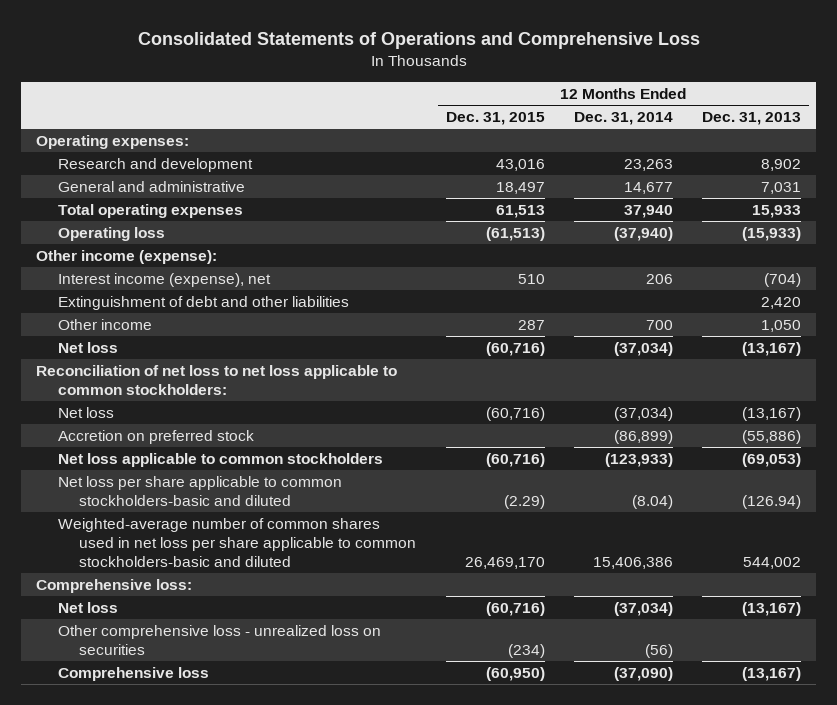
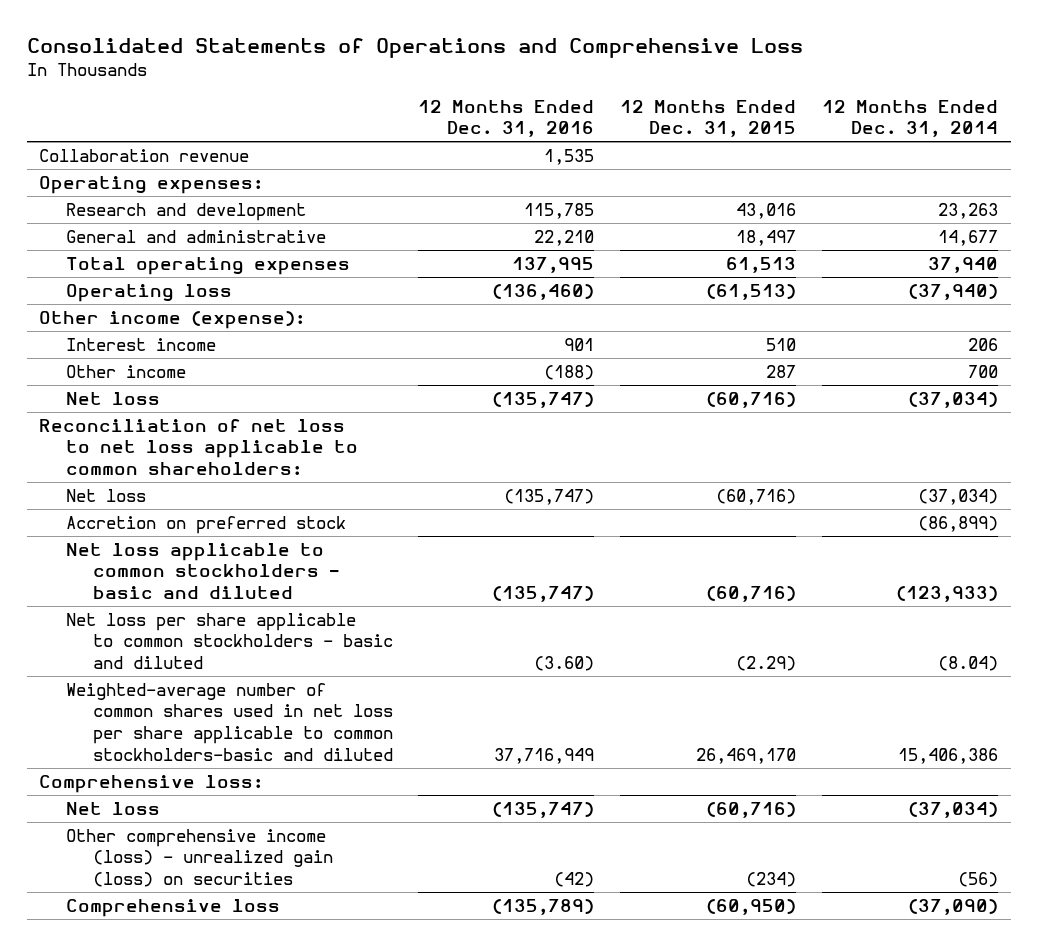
- | 12 Months Ended Dec. 31, 2015 | 12 Months Ended Dec. 31, 2014 | 12 Months Ended Dec. 31, 2013
+ | 12 Months Ended Dec. 31, 2016 | 12 Months Ended Dec. 31, 2015 | 12 Months Ended Dec. 31, 2014
+ Collaboration revenue | 1,535 | |
- Interest income (expense), net | 510 | 206 | (704)
- Extinguishment of debt and other liabilities | | | 2,420
+ Interest income | 901 | 510 | 206
- Reconciliation of net loss to net loss applicable to common stockholders:
+ Reconciliation of net loss to net loss applicable to common shareholders:
- Net loss applicable to common stockholders | (60,716) | (123,933) | (69,053)
- Net loss per share applicable to common stockholders-basic and diluted | (2.29) | (8.04) | (126.94)
+ Net loss applicable to common stockholders - basic and diluted | (135,747) | (60,716) | (123,933)
+ Net loss per share applicable to common stockholders - basic and diluted | (3.60) | (2.29) | (8.04)
- Other comprehensive loss - unrealized loss on securities | (234) | (56) |
+ Other comprehensive income (loss) - unrealized gain (loss) on securities | (42) | (234) | (56)

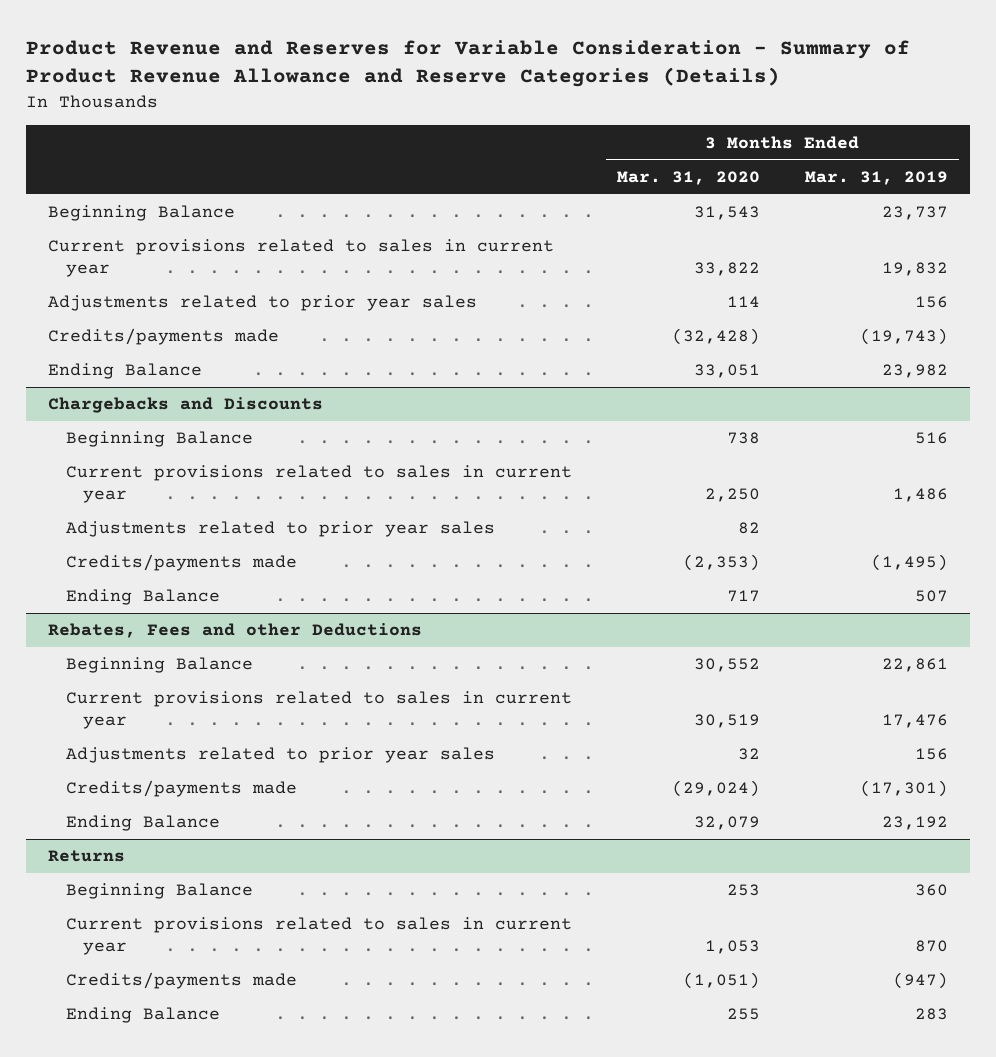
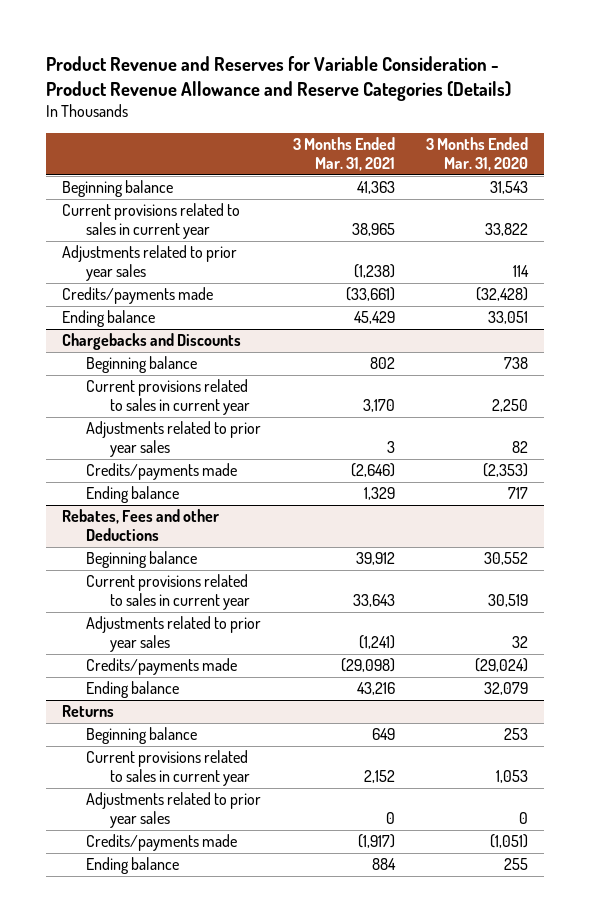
- Product Revenue and Reserves for Variable Consideration - Summary of Product Revenue Allowance and Reserve Categories (Details)
+ Product Revenue and Reserves for Variable Consideration - Product Revenue Allowance and Reserve Categories (Details)
- | 3 Months Ended Mar. 31, 2020 | 3 Months Ended Mar. 31, 2019
+ | 3 Months Ended Mar. 31, 2021 | 3 Months Ended Mar. 31, 2020
- Beginning Balance | 31,543 | 23,737
+ Beginning balance | 41,363 | 31,543
- Ending Balance | 33,051 | 23,982
+ Ending balance | 45,429 | 33,051
@ Chargebacks and Discounts
- Beginning Balance | 738 | 516
+ Beginning balance | 802 | 738
- Ending Balance | 717 | 507
+ Ending balance | 1,329 | 717
@ Rebates, Fees and other Deductions
- Beginning Balance | 30,552 | 22,861
+ Beginning balance | 39,912 | 30,552
- Ending Balance | 32,079 | 23,192
+ Ending balance | 43,216 | 32,079
@ Returns
- Beginning Balance | 253 | 360
+ Beginning balance | 649 | 253
+ Adjustments related to prior year sales | 0 | 0
- Ending Balance | 255 | 283
+ Ending balance | 884 | 255

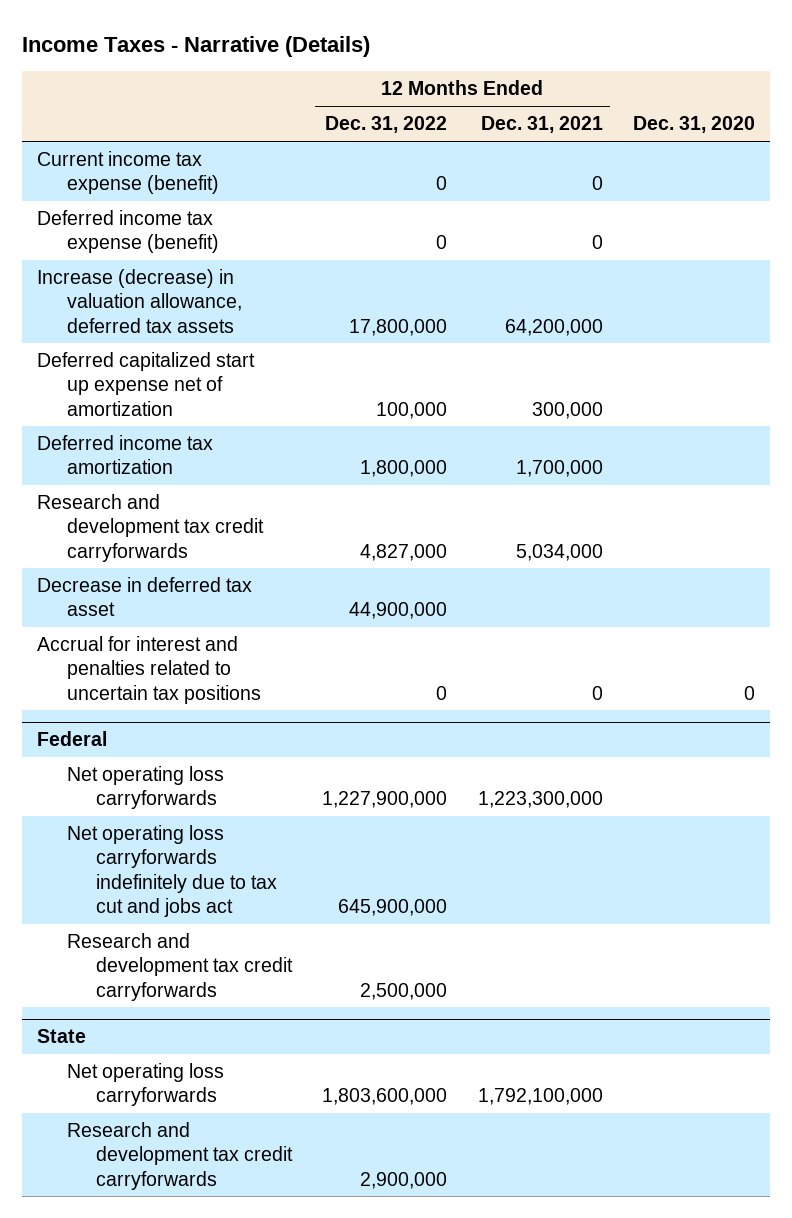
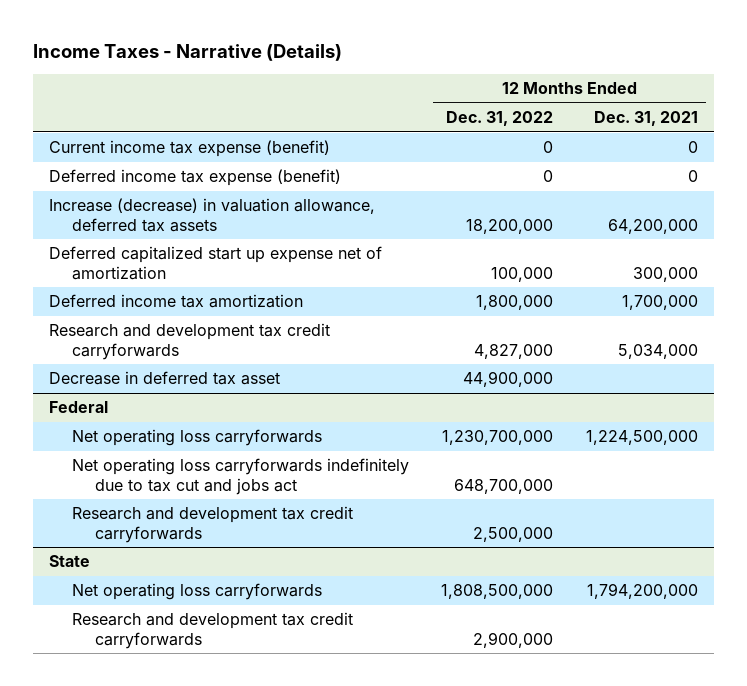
- | 12 Months Ended Dec. 31, 2022 | 12 Months Ended Dec. 31, 2021 | Dec. 31, 2020
+ | 12 Months Ended Dec. 31, 2022 | 12 Months Ended Dec. 31, 2021
- Increase (decrease) in valuation allowance, deferred tax assets | 17,800,000 | 64,200,000 |
+ Increase (decrease) in valuation allowance, deferred tax assets | 18,200,000 | 64,200,000
- Accrual for interest and penalties related to uncertain tax positions | 0 | 0 | 0
@ Federal
- Net operating loss carryforwards | 1,227,900,000 | 1,223,300,000 |
- Net operating loss carryforwards indefinitely due to tax cut and jobs act | 645,900,000 | |
+ Net operating loss carryforwards | 1,230,700,000 | 1,224,500,000
+ Net operating loss carryforwards indefinitely due to tax cut and jobs act | 648,700,000 |
@ State
- Net operating loss carryforwards | 1,803,600,000 | 1,792,100,000 |
+ Net operating loss carryforwards | 1,808,500,000 | 1,794,200,000

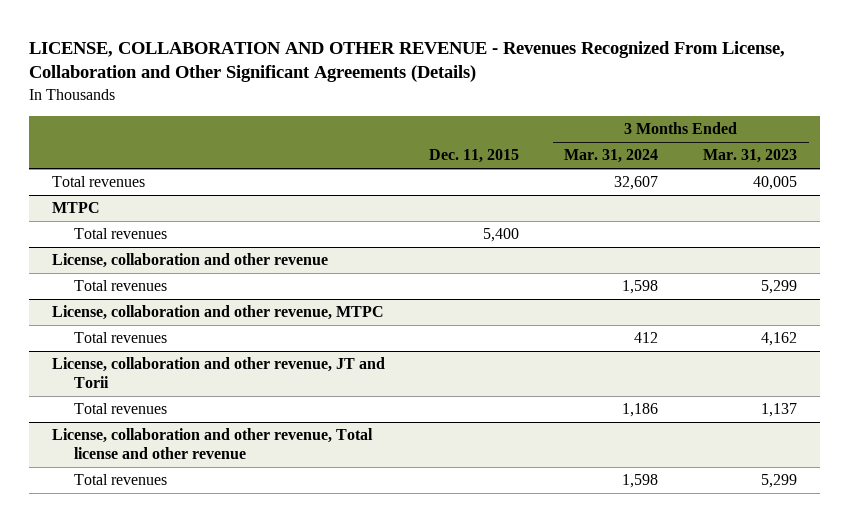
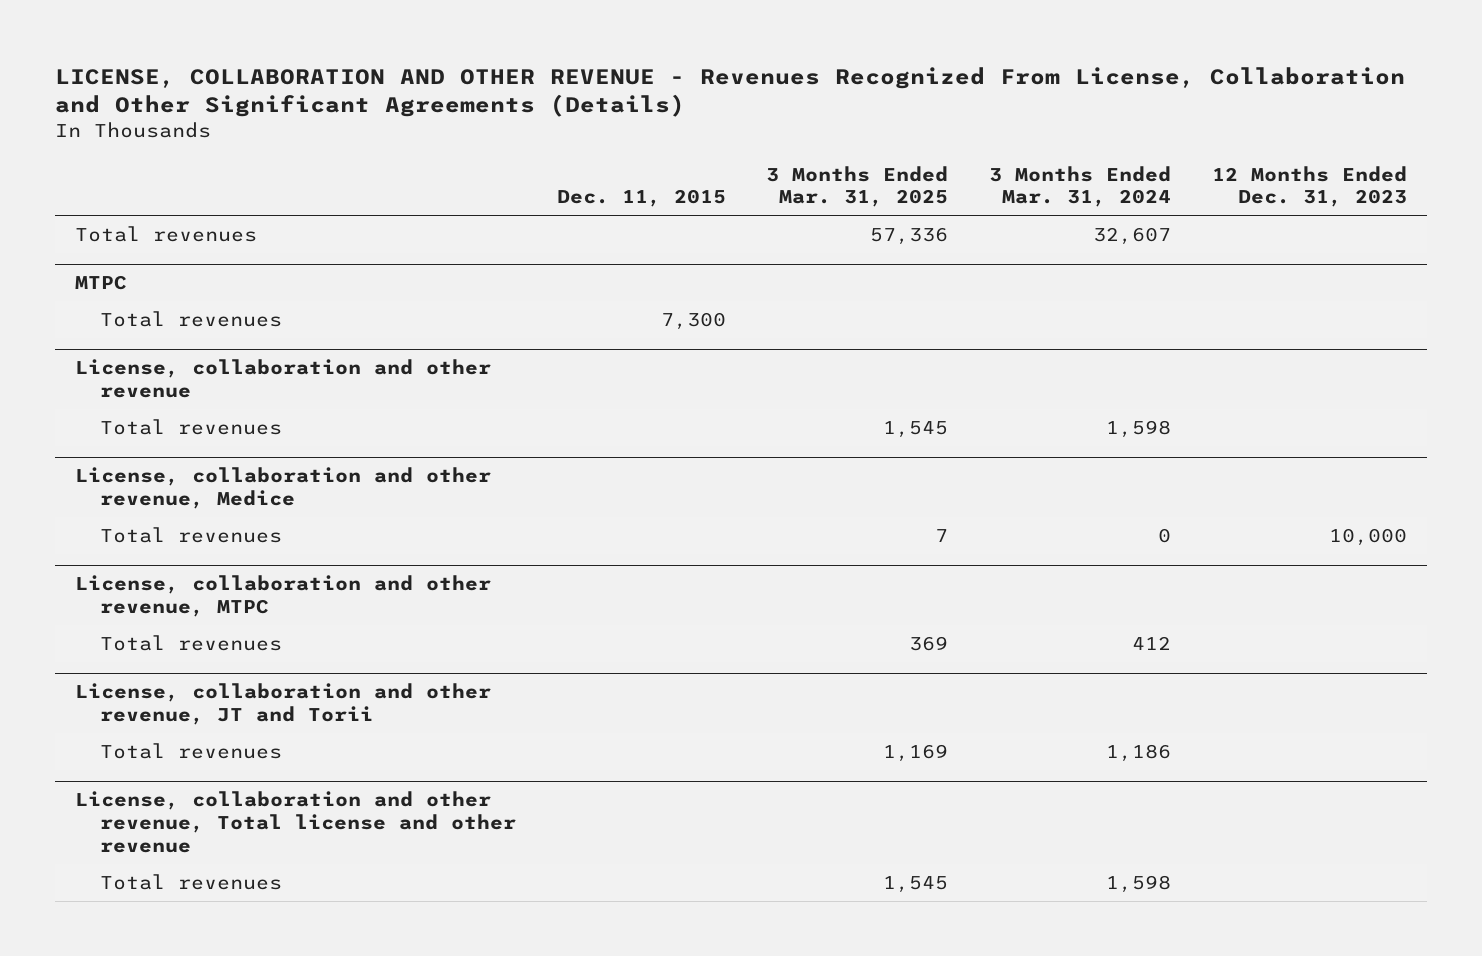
- | Dec. 11, 2015 | 3 Months Ended Mar. 31, 2024 | 3 Months Ended Mar. 31, 2023
+ | Dec. 11, 2015 | 3 Months Ended Mar. 31, 2025 | 3 Months Ended Mar. 31, 2024 | 12 Months Ended Dec. 31, 2023
@ MTPC
- Total revenues | 5,400 | |
+ Total revenues | 7,300 | | |
+ License, collaboration and other revenue, Medice
+ Total revenues | | 7 | 0 | 10,000

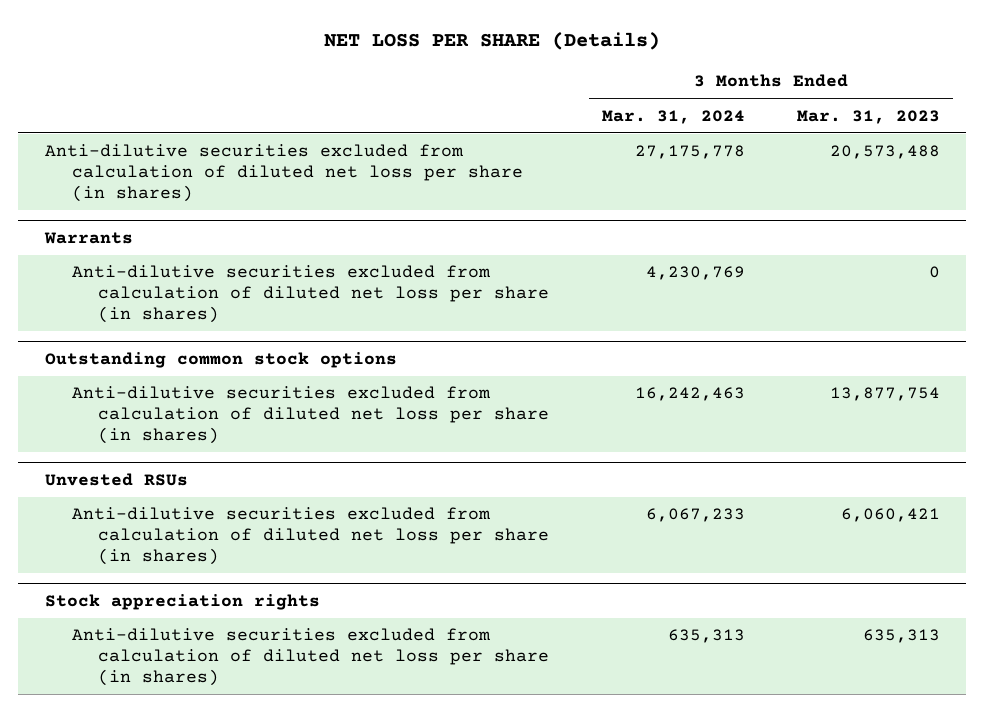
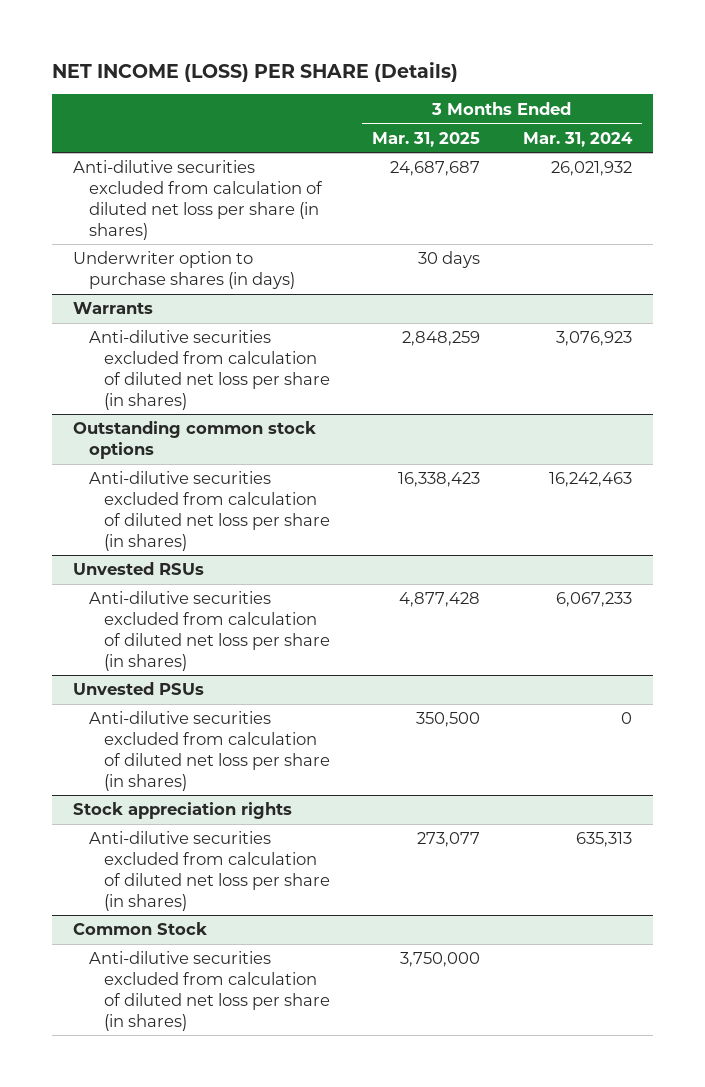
- NET LOSS PER SHARE (Details)
+ NET INCOME (LOSS) PER SHARE (Details)
- | 3 Months Ended Mar. 31, 2024 | 3 Months Ended Mar. 31, 2023
+ | 3 Months Ended Mar. 31, 2025 | 3 Months Ended Mar. 31, 2024
- Anti-dilutive securities excluded from calculation of diluted net loss per share (in shares) | 27,175,778 | 20,573,488
+ Anti-dilutive securities excluded from calculation of diluted net loss per share (in shares) | 24,687,687 | 26,021,932
+ Underwriter option to purchase shares (in days) | 30 days |
@ Warrants
- Anti-dilutive securities excluded from calculation of diluted net loss per share (in shares) | 4,230,769 | 0
+ Anti-dilutive securities excluded from calculation of diluted net loss per share (in shares) | 2,848,259 | 3,076,923
+ Unvested PSUs
+ Anti-dilutive securities excluded from calculation of diluted net loss per share (in shares) | 350,500 | 0
+ Common Stock
+ Anti-dilutive securities excluded from calculation of diluted net loss per share (in shares) | 3,750,000 |

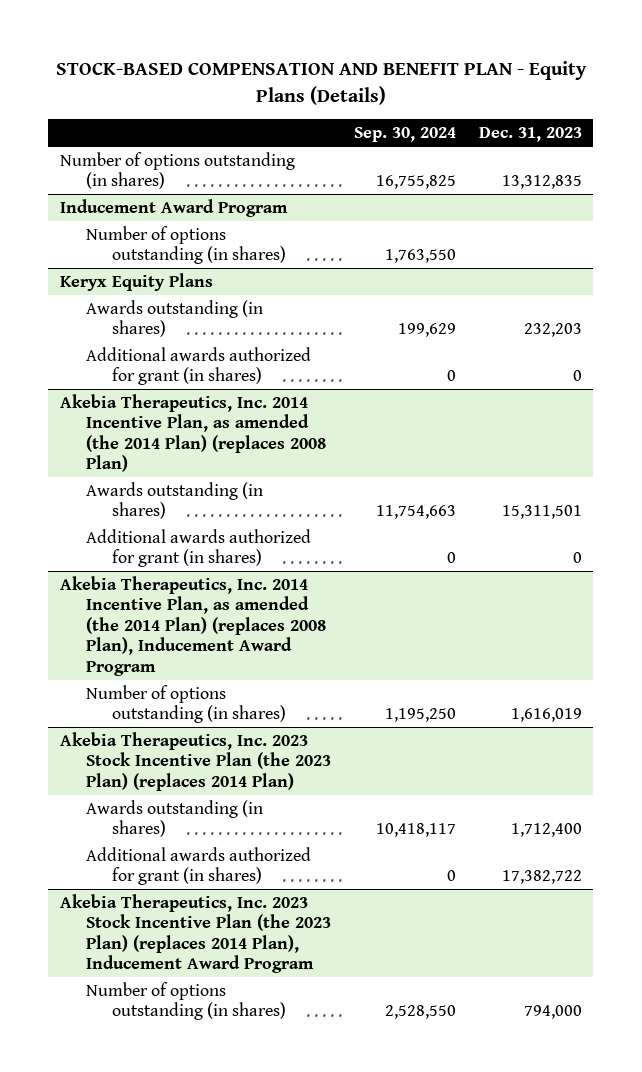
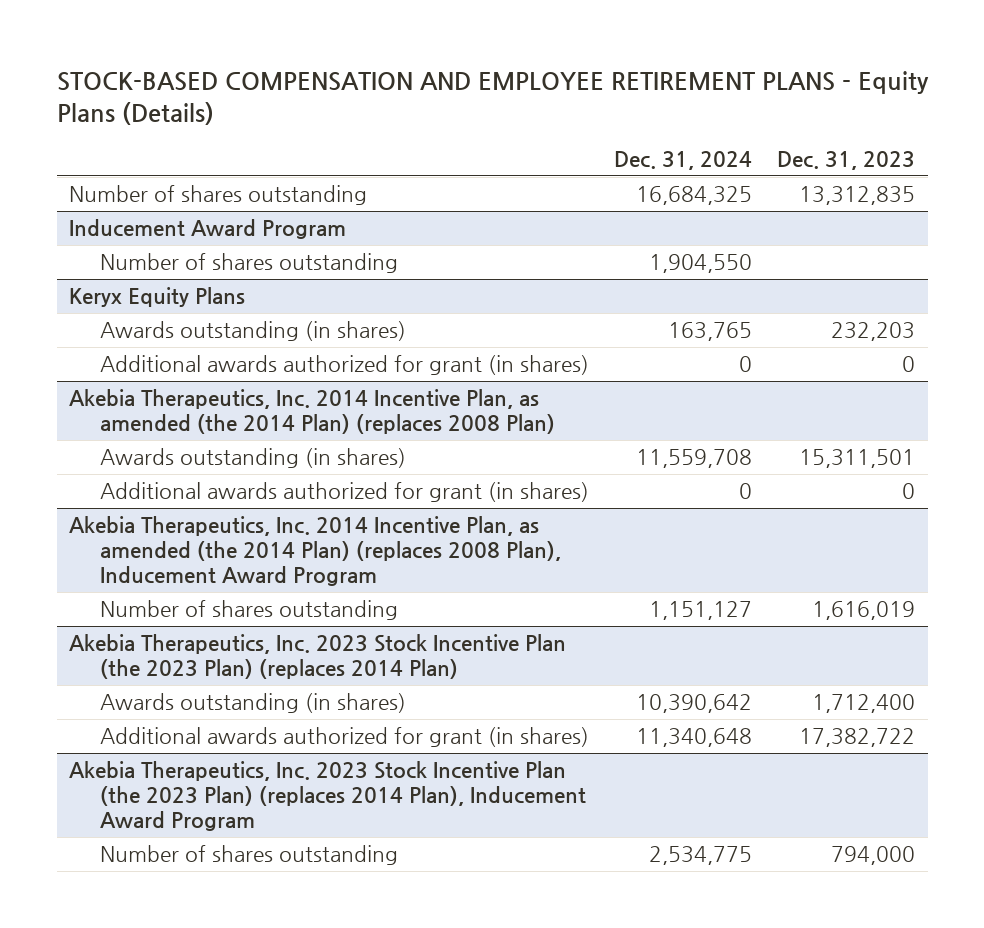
- STOCK-BASED COMPENSATION AND BENEFIT PLAN - Equity Plans (Details)
+ STOCK-BASED COMPENSATION AND EMPLOYEE RETIREMENT PLANS - Equity Plans (Details)
- | Sep. 30, 2024 | Dec. 31, 2023
+ | Dec. 31, 2024 | Dec. 31, 2023
- Number of options outstanding (in shares) | 16,755,825 | 13,312,835
+ Number of shares outstanding | 16,684,325 | 13,312,835
@ Inducement Award Program
- Number of options outstanding (in shares) | 1,763,550 |
+ Number of shares outstanding | 1,904,550 |
@ Akebia Therapeutics, Inc. 2014 Incentive Plan, as amended (the 2014 Plan) (replaces 2008 Plan), Inducement Award Program
- Number of options outstanding (in shares) | 1,195,250 | 1,616,019
+ Number of shares outstanding | 1,151,127 | 1,616,019
@ Akebia Therapeutics, Inc. 2023 Stock Incentive Plan (the 2023 Plan) (replaces 2014 Plan), Inducement Award Program
- Number of options outstanding (in shares) | 2,528,550 | 794,000
+ Number of shares outstanding | 2,534,775 | 794,000

